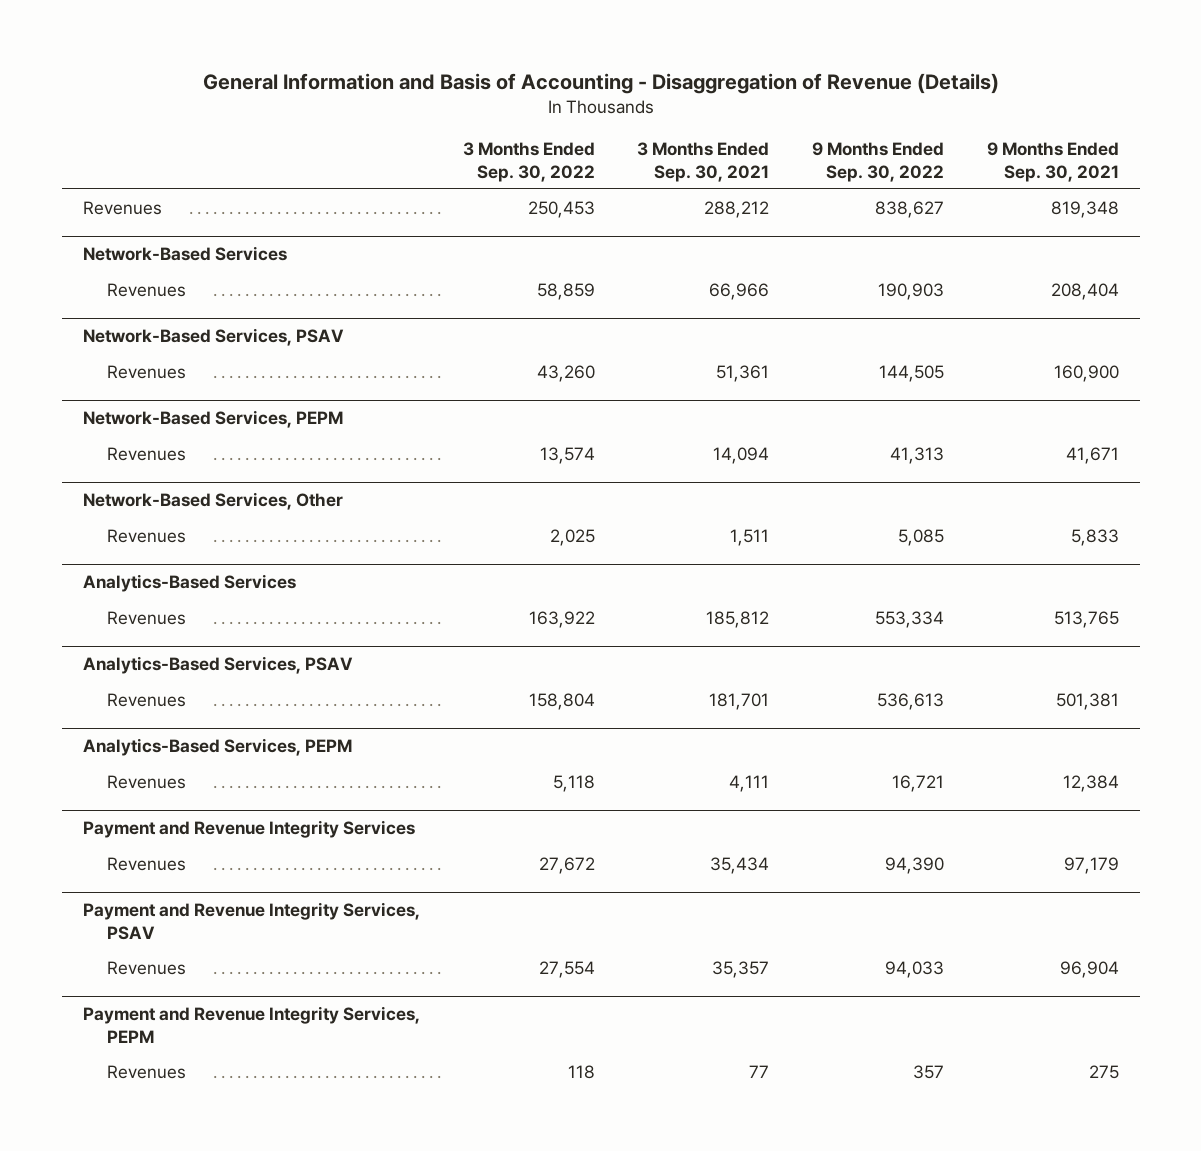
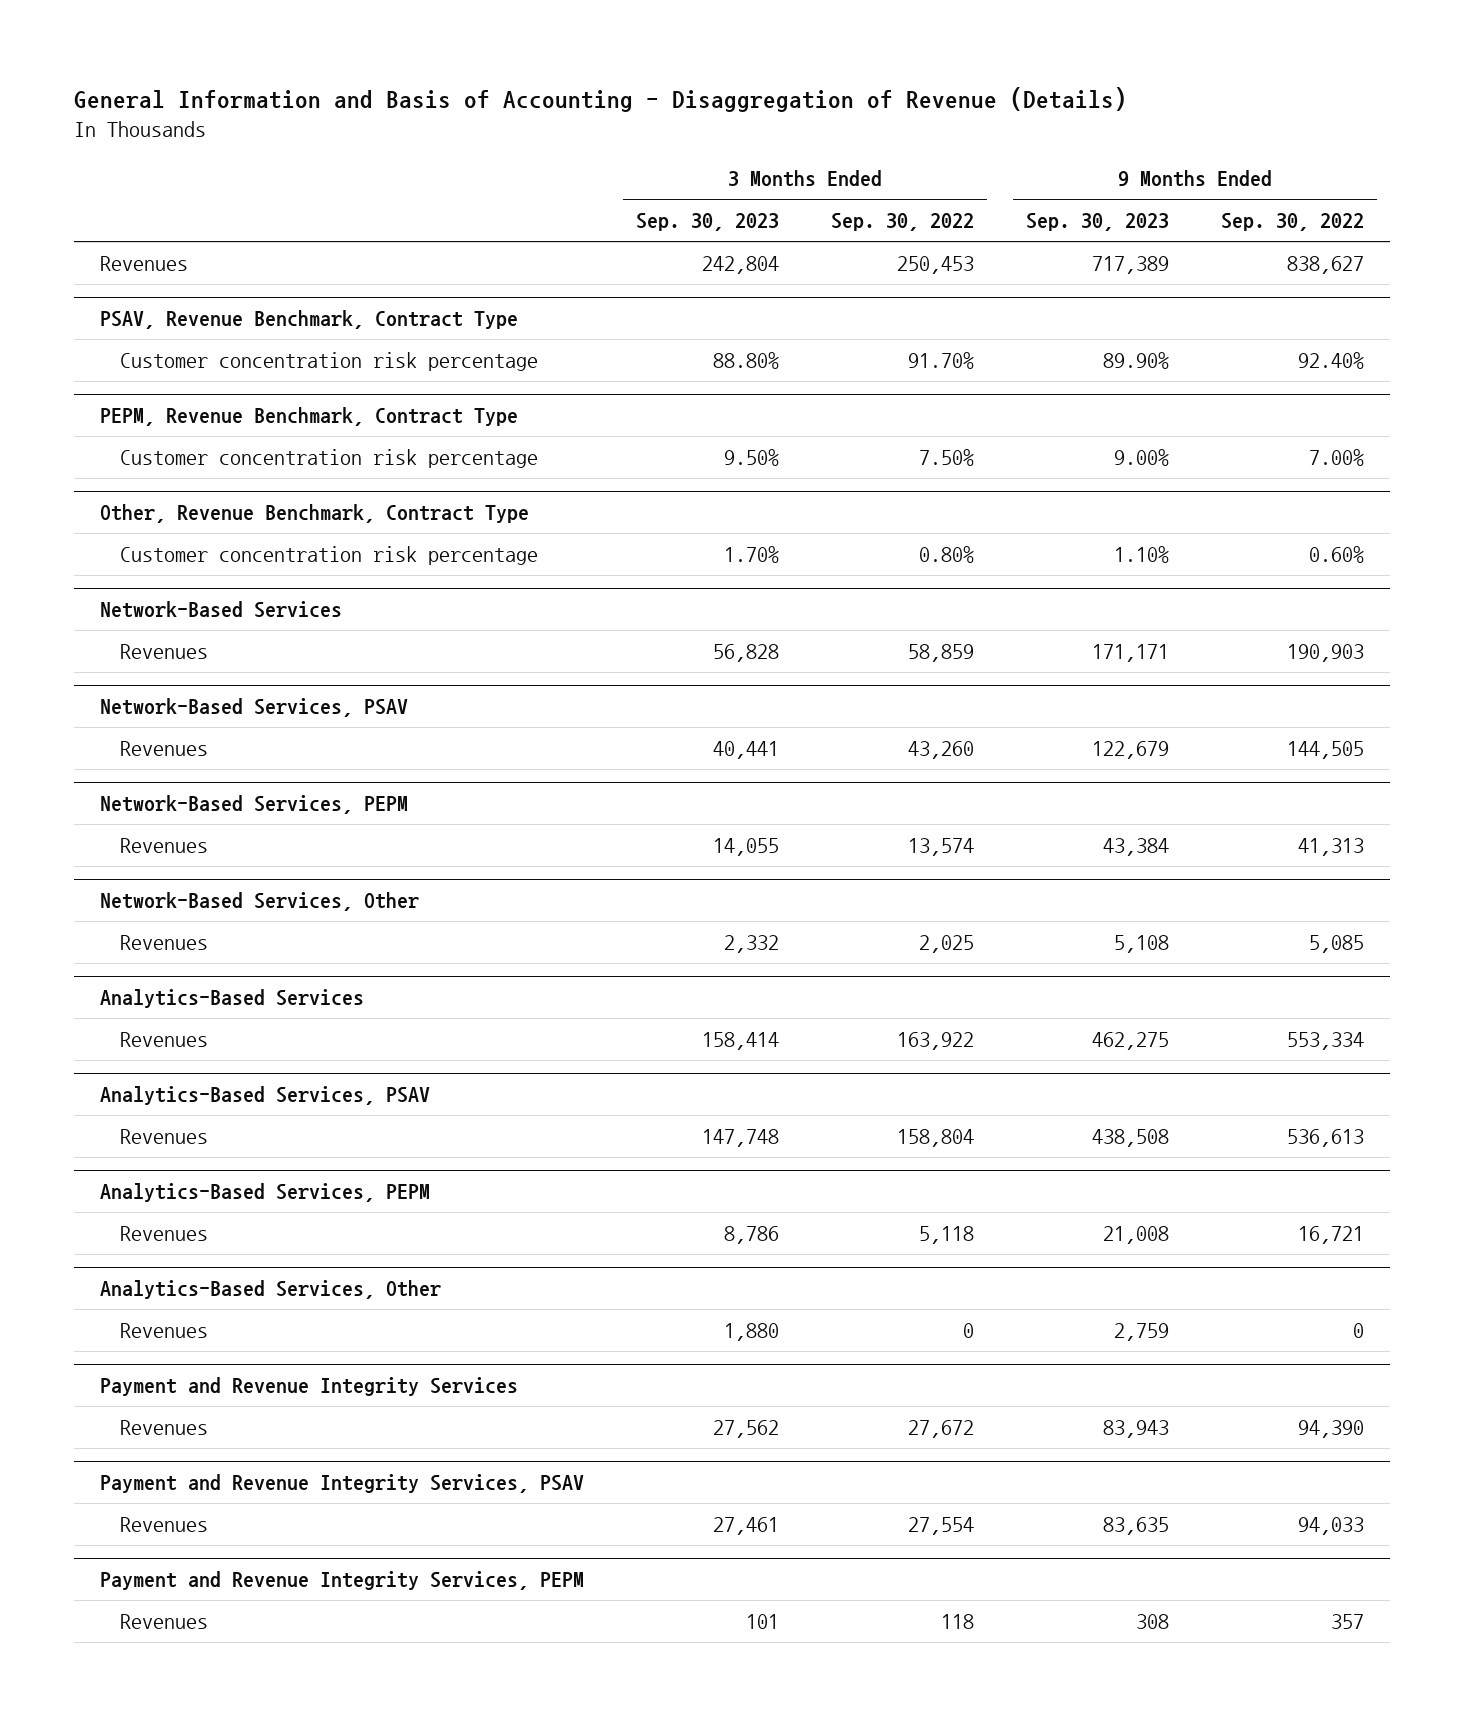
- | 3 Months Ended Sep. 30, 2022 | 3 Months Ended Sep. 30, 2021 | 9 Months Ended Sep. 30, 2022 | 9 Months Ended Sep. 30, 2021
+ | 3 Months Ended Sep. 30, 2023 | 3 Months Ended Sep. 30, 2022 | 9 Months Ended Sep. 30, 2023 | 9 Months Ended Sep. 30, 2022
+ PSAV, Revenue Benchmark, Contract Type
+ Customer concentration risk percentage | 88.80% | 91.70% | 89.90% | 92.40%
+ PEPM, Revenue Benchmark, Contract Type
+ Customer concentration risk percentage | 9.50% | 7.50% | 9.00% | 7.00%
+ Other, Revenue Benchmark, Contract Type
+ Customer concentration risk percentage | 1.70% | 0.80% | 1.10% | 0.60%
+ Analytics-Based Services, Other
+ Revenues | 1,880 | 0 | 2,759 | 0

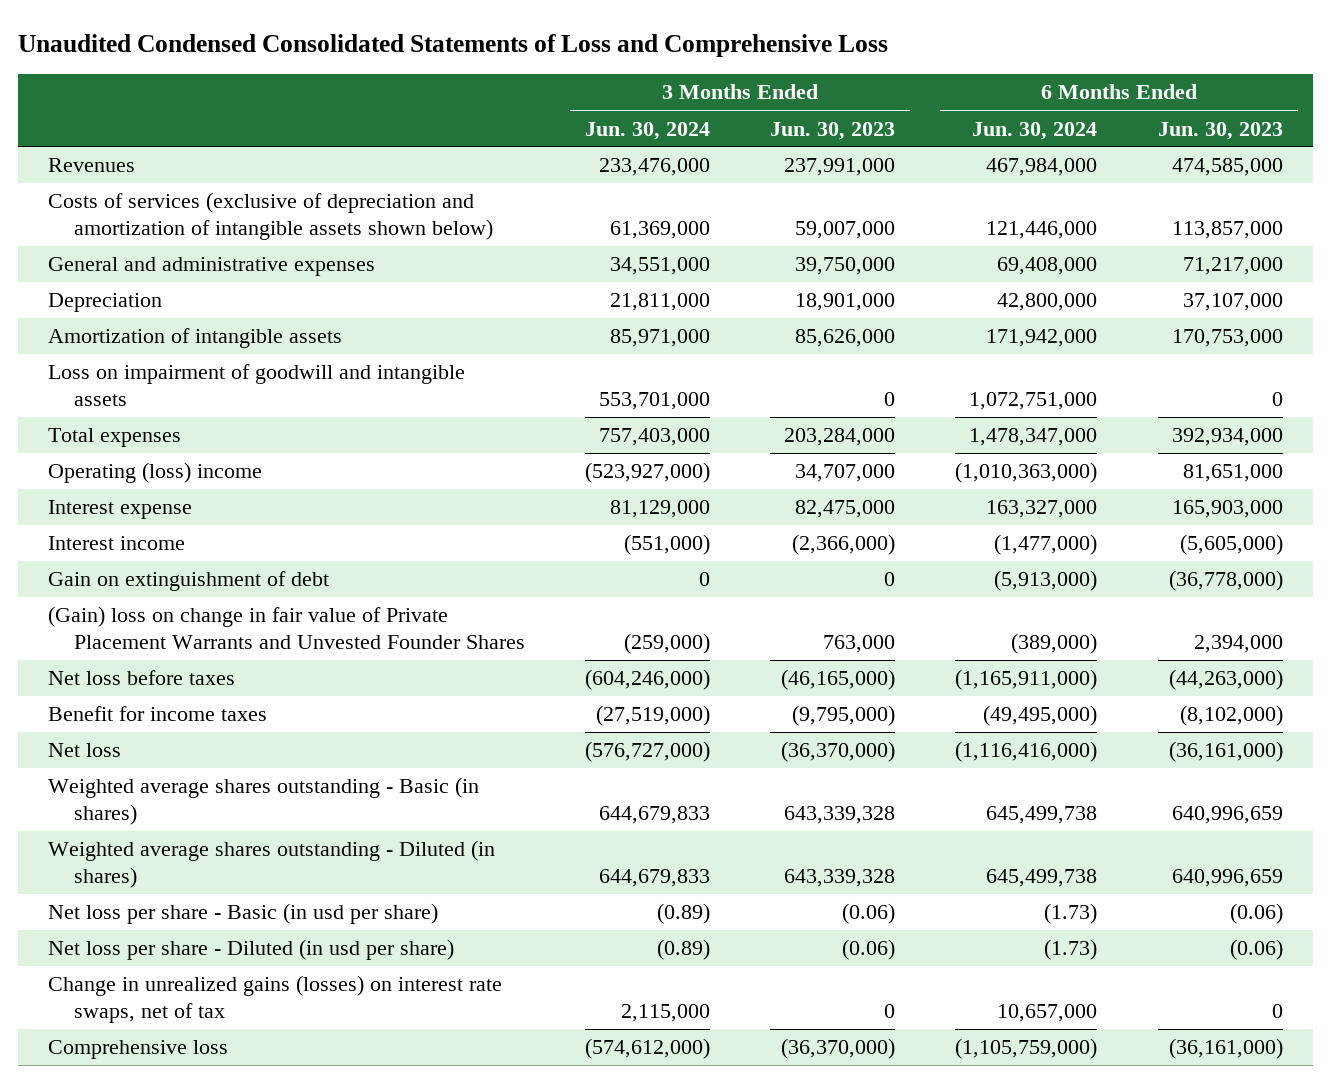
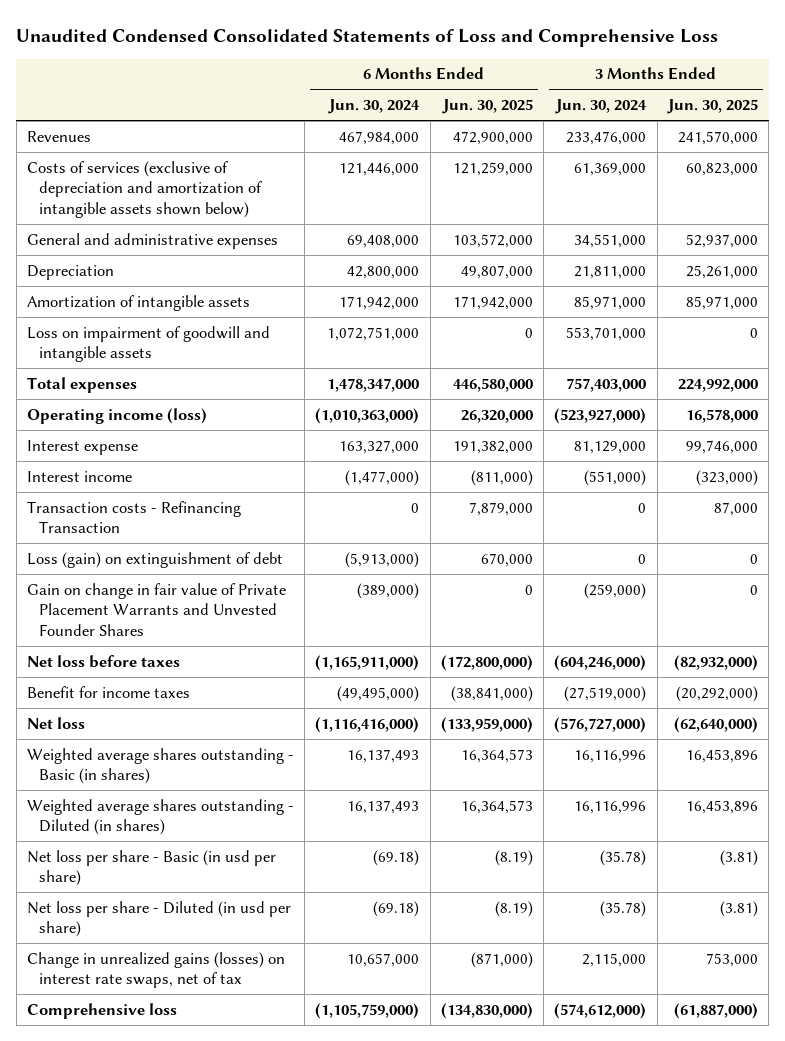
- | 3 Months Ended Jun. 30, 2024 | 3 Months Ended Jun. 30, 2023 | 6 Months Ended Jun. 30, 2024 | 6 Months Ended Jun. 30, 2023
+ | 6 Months Ended Jun. 30, 2024 | 6 Months Ended Jun. 30, 2025 | 3 Months Ended Jun. 30, 2024 | 3 Months Ended Jun. 30, 2025
- Operating (loss) income | (523,927,000) | 34,707,000 | (1,010,363,000) | 81,651,000
+ Operating income (loss) | (1,010,363,000) | 26,320,000 | (523,927,000) | 16,578,000
- Gain on extinguishment of debt | 0 | 0 | (5,913,000) | (36,778,000)
- (Gain) loss on change in fair value of Private Placement Warrants and Unvested Founder Shares | (259,000) | 763,000 | (389,000) | 2,394,000
+ Transaction costs - Refinancing Transaction | 0 | 7,879,000 | 0 | 87,000
+ Loss (gain) on extinguishment of debt | (5,913,000) | 670,000 | 0 | 0
+ Gain on change in fair value of Private Placement Warrants and Unvested Founder Shares | (389,000) | 0 | (259,000) | 0
- Weighted average shares outstanding - Basic (in shares) | 644,679,833 | 643,339,328 | 645,499,738 | 640,996,659
- Weighted average shares outstanding - Diluted (in shares) | 644,679,833 | 643,339,328 | 645,499,738 | 640,996,659
- Net loss per share - Basic (in usd per share) | (0.89) | (0.06) | (1.73) | (0.06)
- Net loss per share - Diluted (in usd per share) | (0.89) | (0.06) | (1.73) | (0.06)
+ Weighted average shares outstanding - Basic (in shares) | 16,137,493 | 16,364,573 | 16,116,996 | 16,453,896
+ Weighted average shares outstanding - Diluted (in shares) | 16,137,493 | 16,364,573 | 16,116,996 | 16,453,896
+ Net loss per share - Basic (in usd per share) | (69.18) | (8.19) | (35.78) | (3.81)
+ Net loss per share - Diluted (in usd per share) | (69.18) | (8.19) | (35.78) | (3.81)

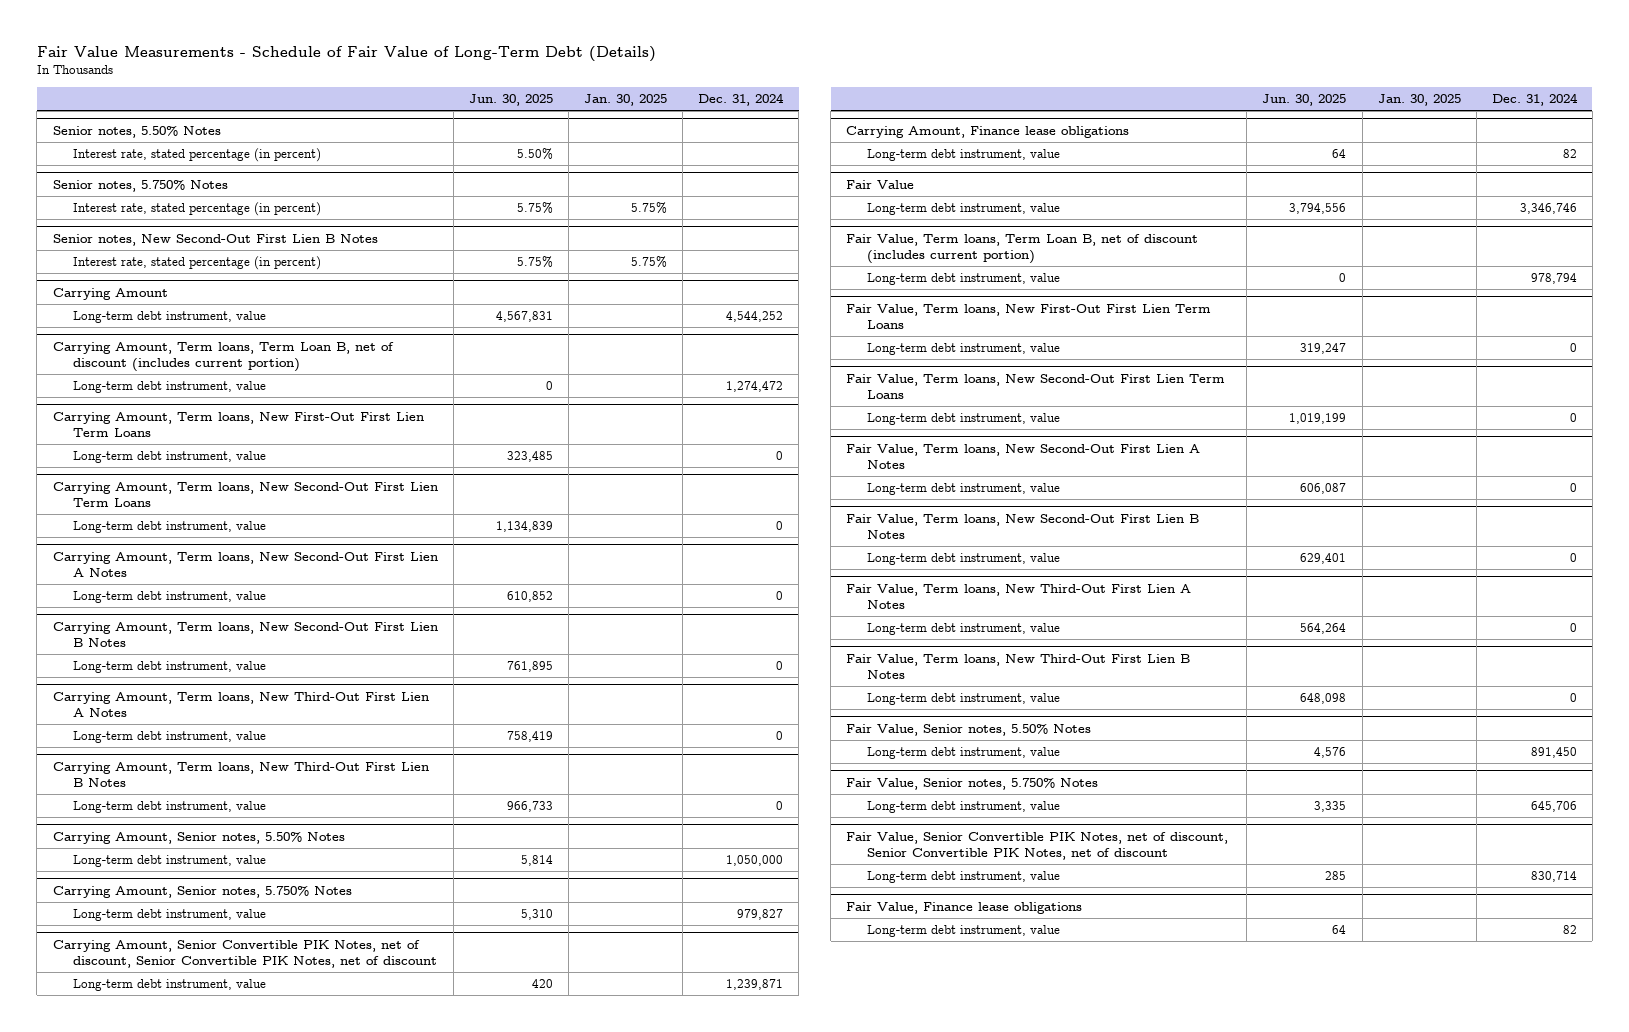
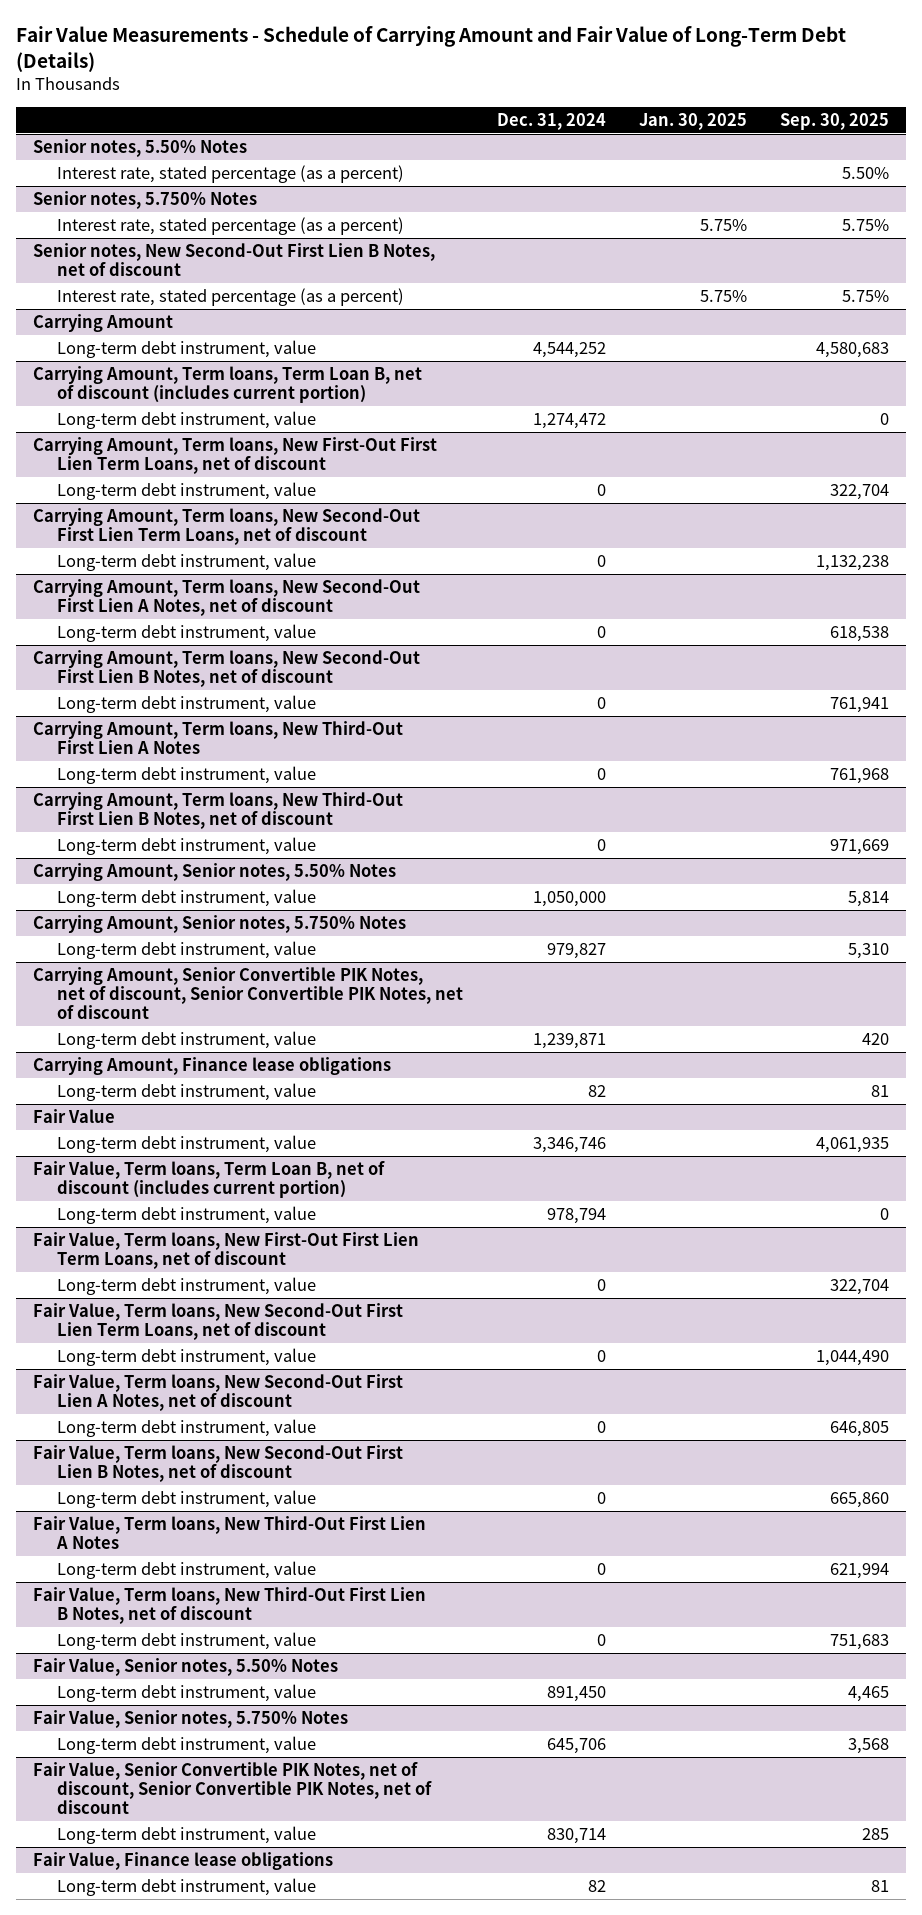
- Fair Value Measurements - Schedule of Fair Value of Long-Term Debt (Details)
+ Fair Value Measurements - Schedule of Carrying Amount and Fair Value of Long-Term Debt (Details)
- | Jun. 30, 2025 | Jan. 30, 2025 | Dec. 31, 2024
+ | Dec. 31, 2024 | Jan. 30, 2025 | Sep. 30, 2025
@ Senior notes, 5.50% Notes
- Interest rate, stated percentage (in percent) | 5.50% | |
+ Interest rate, stated percentage (as a percent) | | | 5.50%
@ Senior notes, 5.750% Notes
- Interest rate, stated percentage (in percent) | 5.75% | 5.75% |
- Senior notes, New Second-Out First Lien B Notes
- Interest rate, stated percentage (in percent) | 5.75% | 5.75% |
@ Senior notes, 5.750% Notes
+ Interest rate, stated percentage (as a percent) | | 5.75% | 5.75%
+ Senior notes, New Second-Out First Lien B Notes, net of discount
+ Interest rate, stated percentage (as a percent) | | 5.75% | 5.75%
- Carrying Amount, Term loans, New First-Out First Lien Term Loans
+ Carrying Amount, Term loans, New First-Out First Lien Term Loans, net of discount
- Carrying Amount, Term loans, New Second-Out First Lien Term Loans
+ Carrying Amount, Term loans, New Second-Out First Lien Term Loans, net of discount
- Carrying Amount, Term loans, New Second-Out First Lien A Notes
+ Carrying Amount, Term loans, New Second-Out First Lien A Notes, net of discount
- Carrying Amount, Term loans, New Second-Out First Lien B Notes
+ Carrying Amount, Term loans, New Second-Out First Lien B Notes, net of discount
- Carrying Amount, Term loans, New Third-Out First Lien B Notes
+ Carrying Amount, Term loans, New Third-Out First Lien B Notes, net of discount
- Fair Value, Term loans, New First-Out First Lien Term Loans
+ Fair Value, Term loans, New First-Out First Lien Term Loans, net of discount
- Fair Value, Term loans, New Second-Out First Lien Term Loans
+ Fair Value, Term loans, New Second-Out First Lien Term Loans, net of discount
- Fair Value, Term loans, New Second-Out First Lien A Notes
+ Fair Value, Term loans, New Second-Out First Lien A Notes, net of discount
- Fair Value, Term loans, New Second-Out First Lien B Notes
+ Fair Value, Term loans, New Second-Out First Lien B Notes, net of discount
- Fair Value, Term loans, New Third-Out First Lien B Notes
+ Fair Value, Term loans, New Third-Out First Lien B Notes, net of discount

